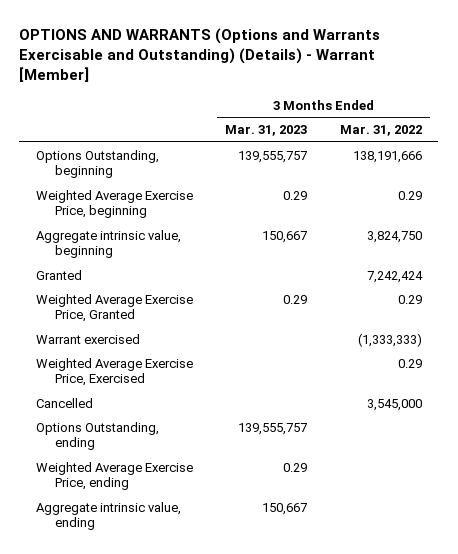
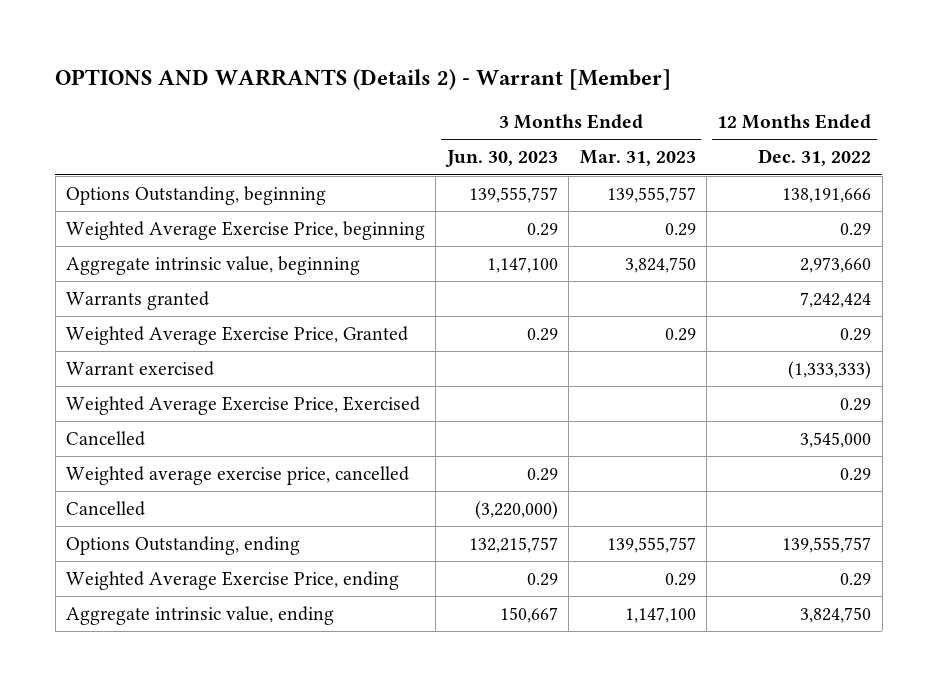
- OPTIONS AND WARRANTS (Options and Warrants Exercisable and Outstanding) (Details) - Warrant [Member]
+ OPTIONS AND WARRANTS (Details 2) - Warrant [Member]
- | 3 Months Ended Mar. 31, 2023 | 3 Months Ended Mar. 31, 2022
+ | 3 Months Ended Jun. 30, 2023 | 3 Months Ended Mar. 31, 2023 | 12 Months Ended Dec. 31, 2022
- Aggregate intrinsic value, beginning | 150,667 | 3,824,750
- Granted | | 7,242,424
+ Aggregate intrinsic value, beginning | 1,147,100 | 3,824,750 | 2,973,660
+ Warrants granted | | | 7,242,424
+ Weighted average exercise price, cancelled | 0.29 | | 0.29
+ Cancelled | (3,220,000) | |
- Aggregate intrinsic value, ending | 150,667 |
+ Aggregate intrinsic value, ending | 150,667 | 1,147,100 | 3,824,750

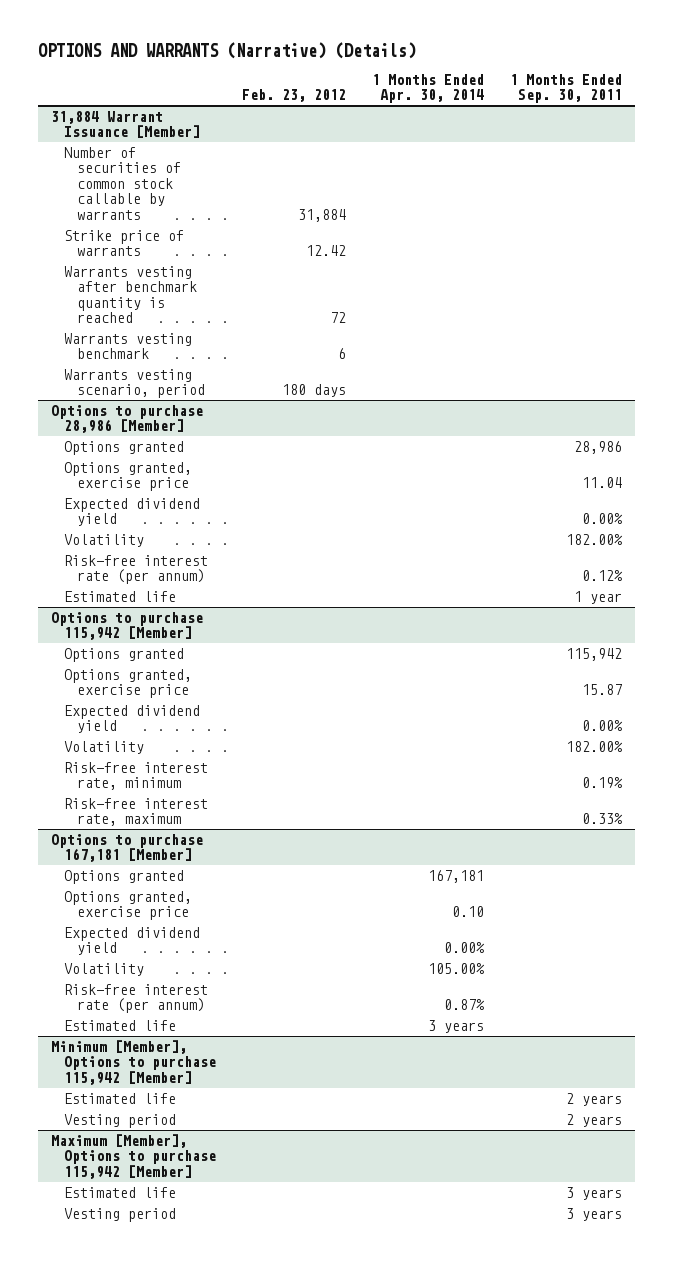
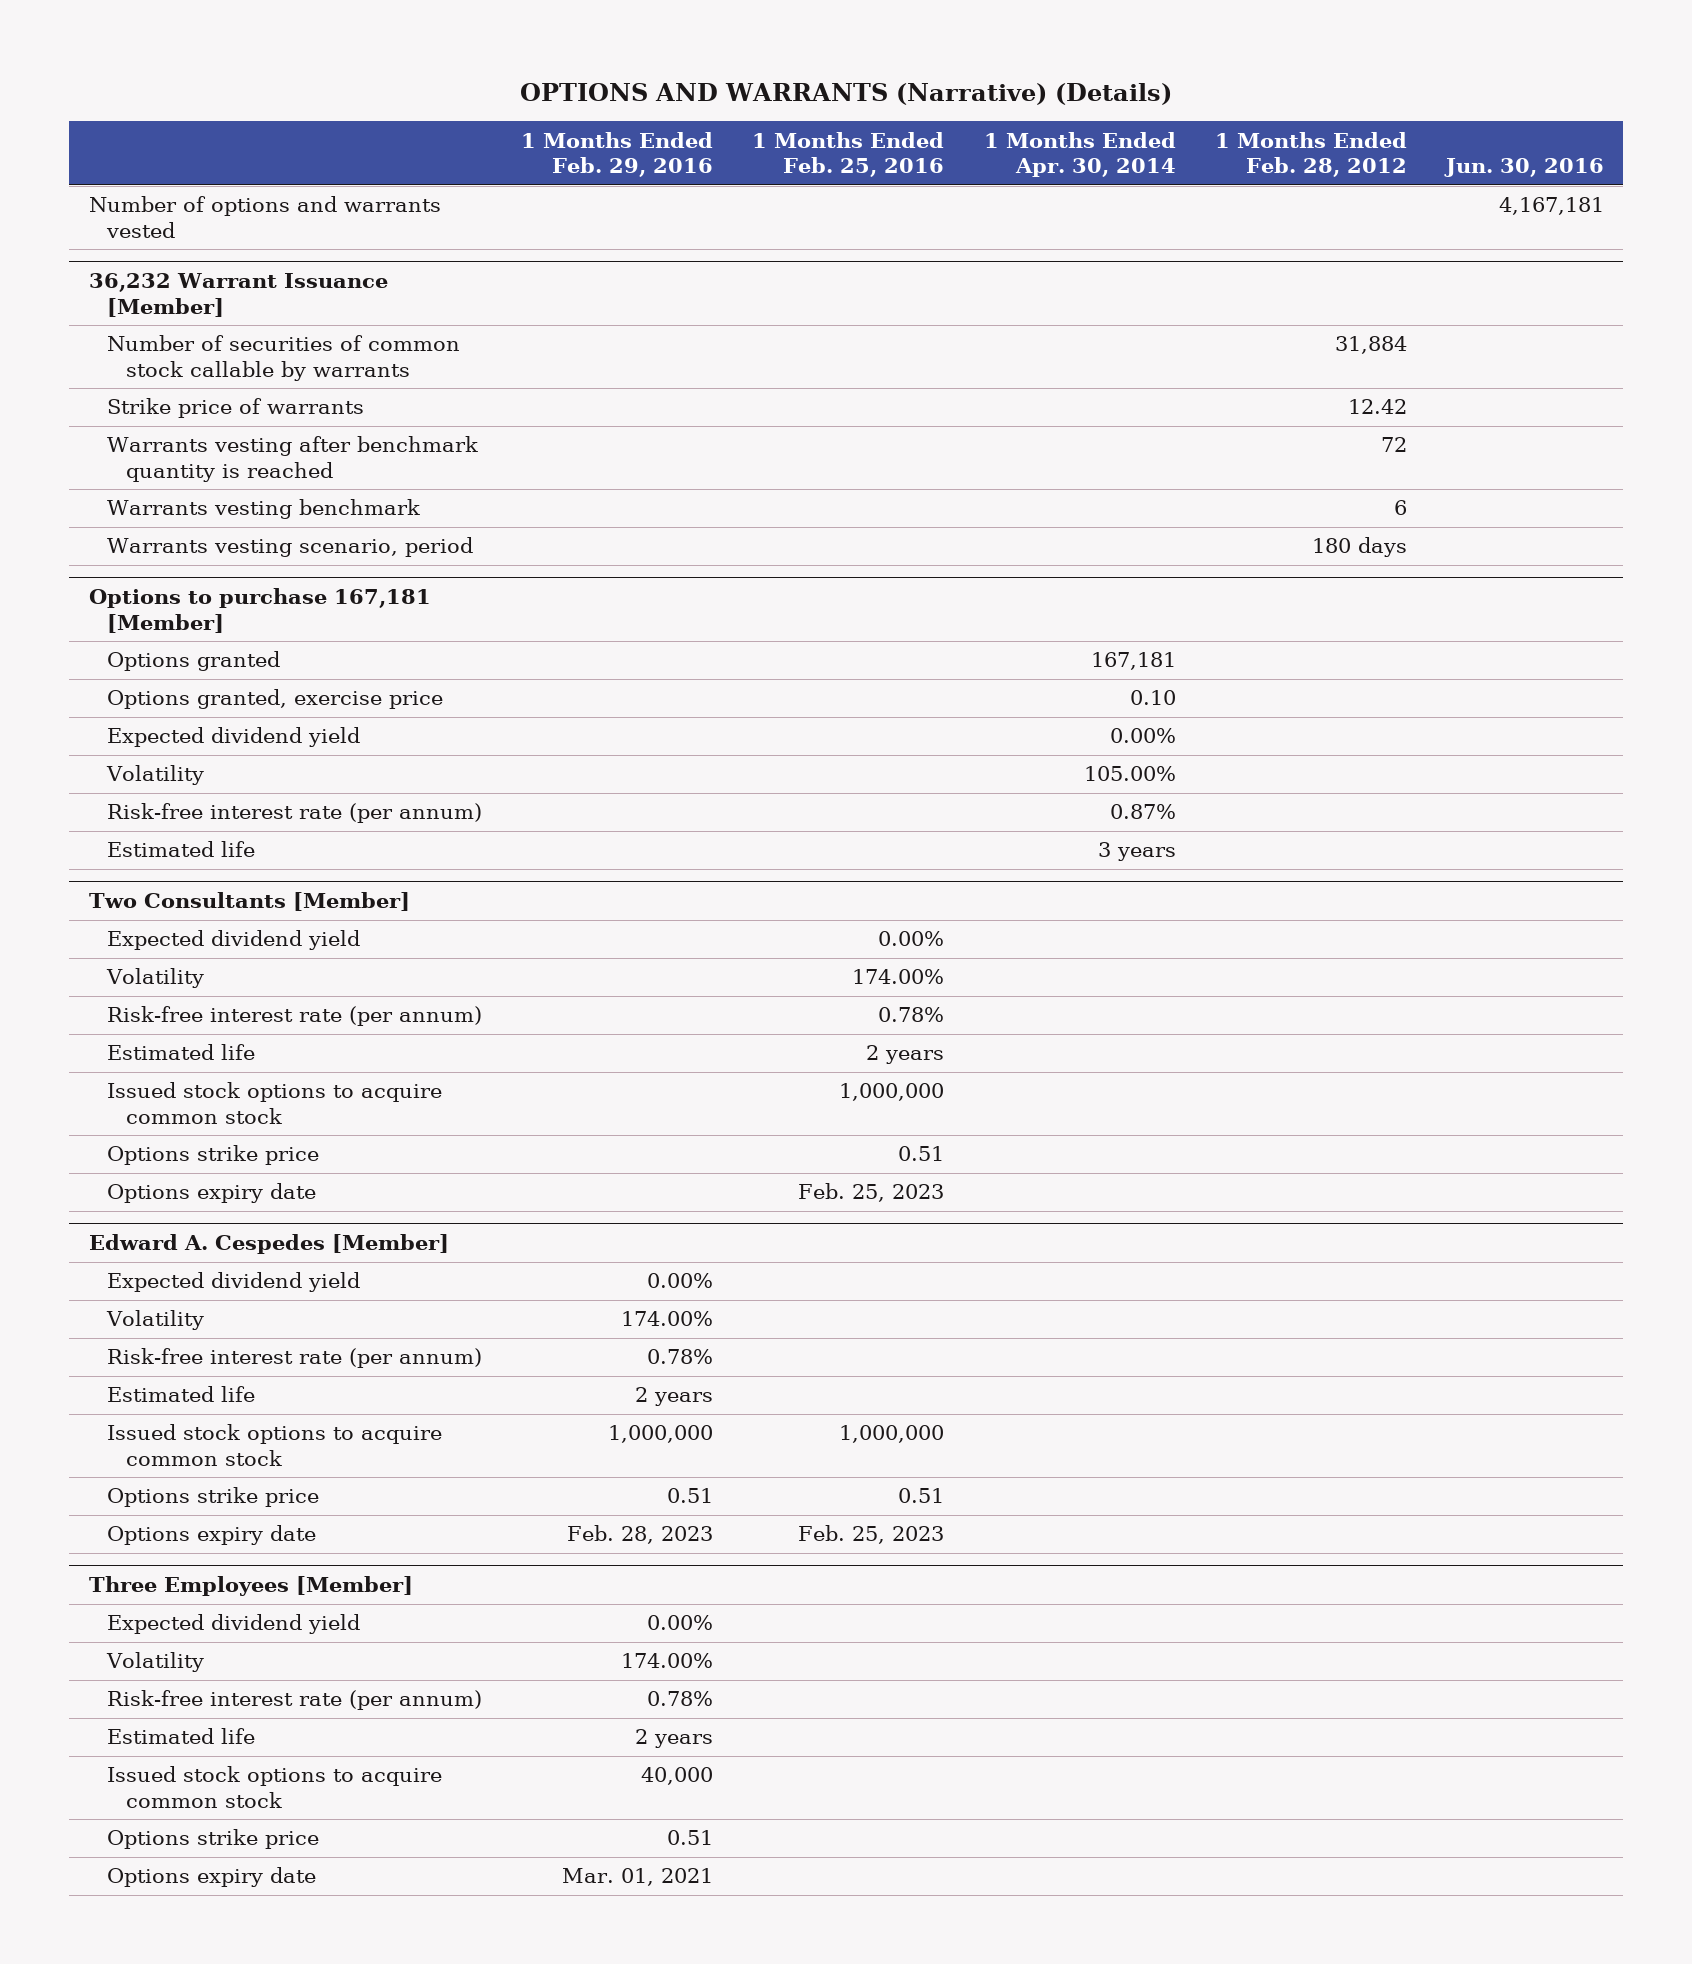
- | Feb. 23, 2012 | 1 Months Ended Apr. 30, 2014 | 1 Months Ended Sep. 30, 2011
+ | 1 Months Ended Feb. 29, 2016 | 1 Months Ended Feb. 25, 2016 | 1 Months Ended Apr. 30, 2014 | 1 Months Ended Feb. 28, 2012 | Jun. 30, 2016
- 31,884 Warrant Issuance [Member]
+ Number of options and warrants vested | | | | | 4,167,181
+ 36,232 Warrant Issuance [Member]
- Options to purchase 28,986 [Member]
- Options granted | | | 28,986
- Options granted, exercise price | | | 11.04
- Expected dividend yield | | | 0.00%
- Volatility | | | 182.00%
- Risk-free interest rate (per annum) | | | 0.12%
- Estimated life | | | 1 year
- Options to purchase 115,942 [Member]
- Options granted | | | 115,942
- Options granted, exercise price | | | 15.87
- Expected dividend yield | | | 0.00%
- Volatility | | | 182.00%
- Risk-free interest rate, minimum | | | 0.19%
- Risk-free interest rate, maximum | | | 0.33%
- Minimum [Member], Options to purchase 115,942 [Member]
- Estimated life | | | 2 years
- Vesting period | | | 2 years
- Maximum [Member], Options to purchase 115,942 [Member]
- Estimated life | | | 3 years
- Vesting period | | | 3 years
+ Two Consultants [Member]
+ Expected dividend yield | | 0.00% | | |
+ Volatility | | 174.00% | | |
+ Risk-free interest rate (per annum) | | 0.78% | | |
+ Estimated life | | 2 years | | |
+ Issued stock options to acquire common stock | | 1,000,000 | | |
+ Options strike price | | 0.51 | | |
+ Options expiry date | | Feb. 25, 2023 | | |
+ Edward A. Cespedes [Member]
+ Expected dividend yield | 0.00% | | | |
+ Volatility | 174.00% | | | |
+ Risk-free interest rate (per annum) | 0.78% | | | |
+ Estimated life | 2 years | | | |
+ Issued stock options to acquire common stock | 1,000,000 | 1,000,000 | | |
+ Options strike price | 0.51 | 0.51 | | |
+ Options expiry date | Feb. 28, 2023 | Feb. 25, 2023 | | |
+ Three Employees [Member]
+ Expected dividend yield | 0.00% | | | |
+ Volatility | 174.00% | | | |
+ Risk-free interest rate (per annum) | 0.78% | | | |
+ Estimated life | 2 years | | | |
+ Issued stock options to acquire common stock | 40,000 | | | |
+ Options strike price | 0.51 | | | |
+ Options expiry date | Mar. 01, 2021 | | | |

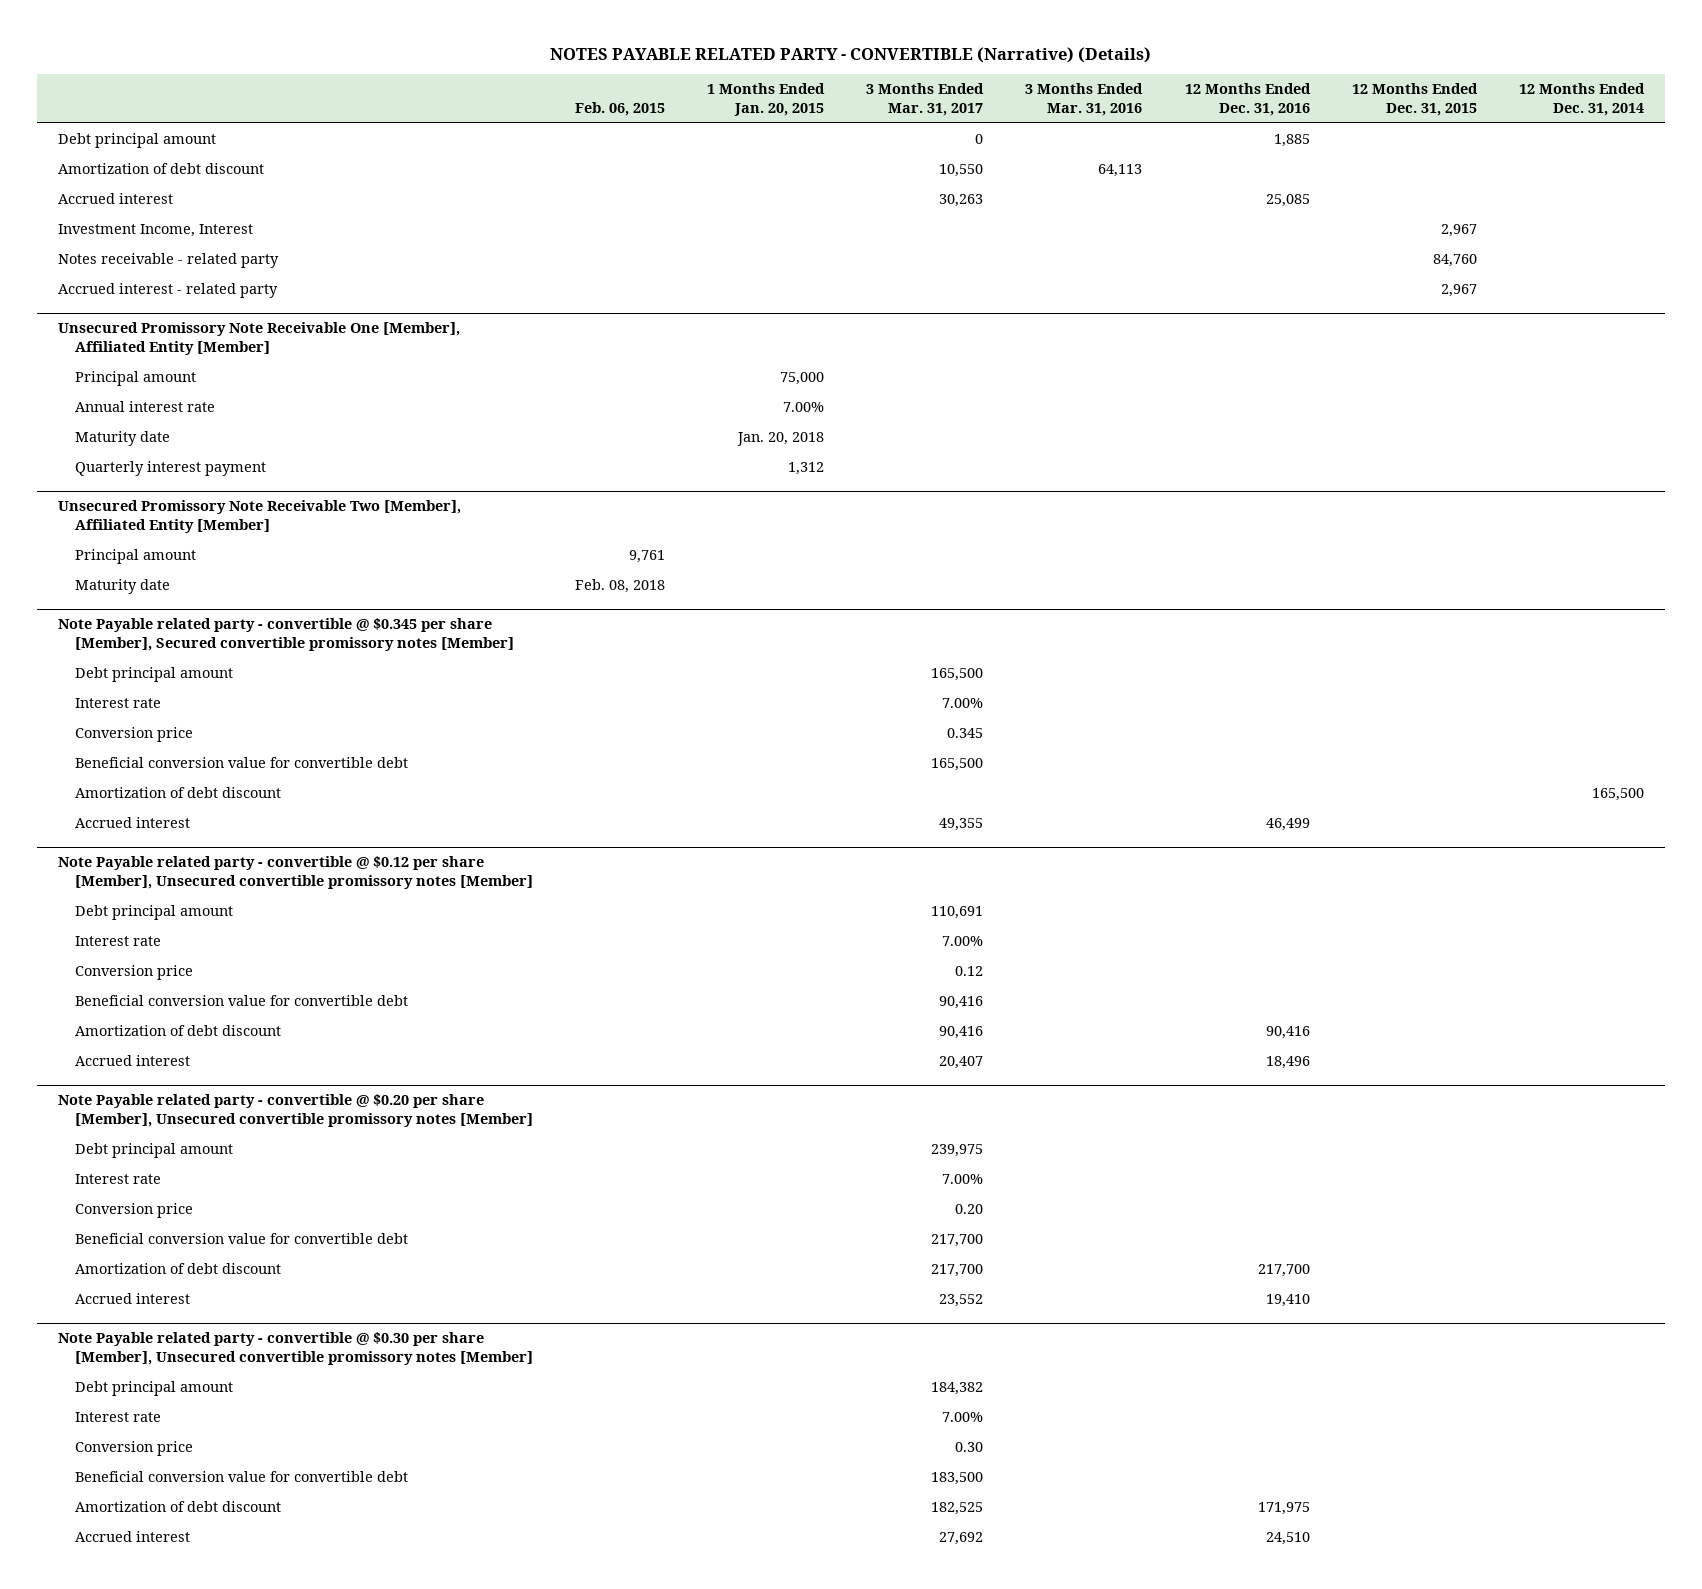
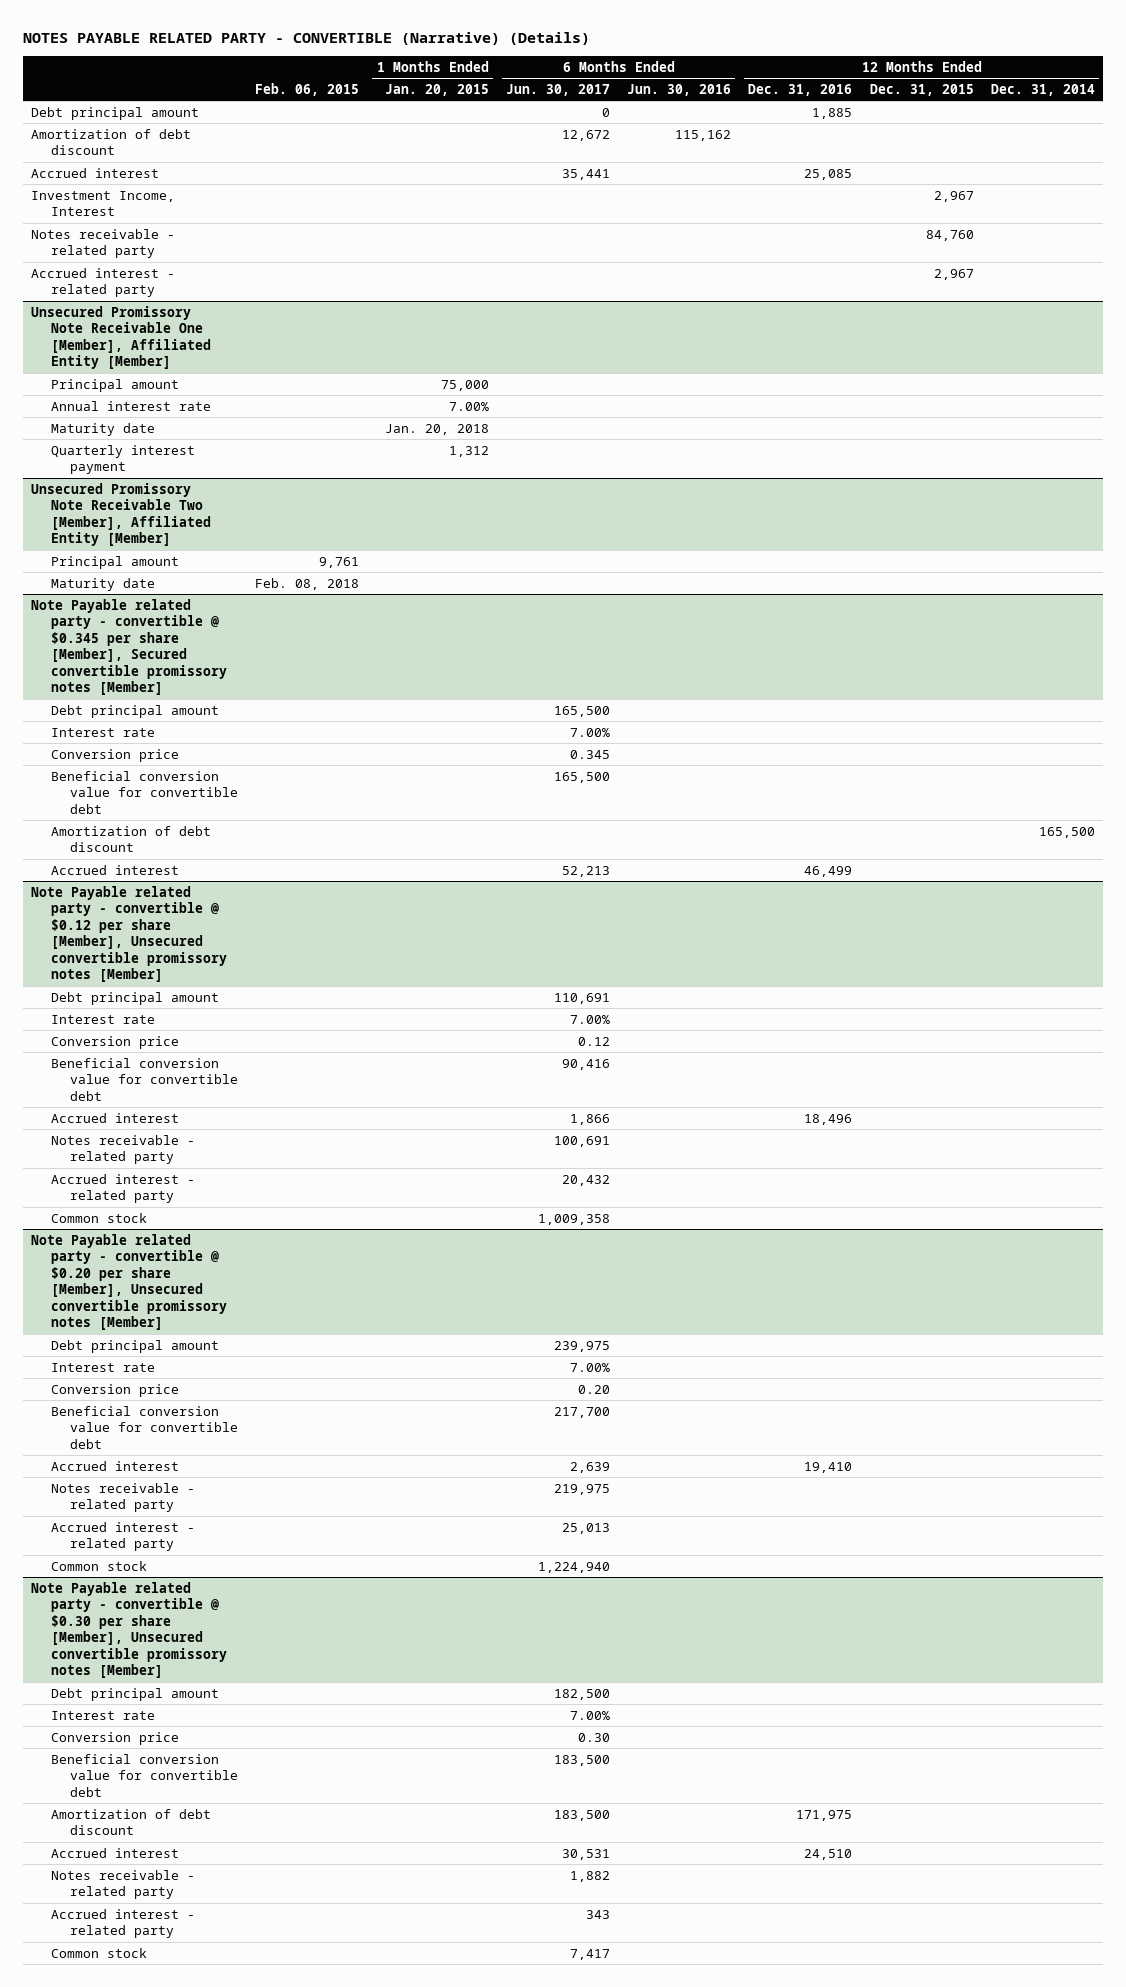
- | Feb. 06, 2015 | 1 Months Ended Jan. 20, 2015 | 3 Months Ended Mar. 31, 2017 | 3 Months Ended Mar. 31, 2016 | 12 Months Ended Dec. 31, 2016 | 12 Months Ended Dec. 31, 2015 | 12 Months Ended Dec. 31, 2014
+ | Feb. 06, 2015 | 1 Months Ended Jan. 20, 2015 | 6 Months Ended Jun. 30, 2017 | 6 Months Ended Jun. 30, 2016 | 12 Months Ended Dec. 31, 2016 | 12 Months Ended Dec. 31, 2015 | 12 Months Ended Dec. 31, 2014
@ Note Payable related party - convertible @ $0.12 per share [Member], Unsecured convertible promissory notes [Member]
- Amortization of debt discount | | | 90,416 | | 90,416 | |
+ Notes receivable - related party | | | 100,691 | | | |
+ Accrued interest - related party | | | 20,432 | | | |
+ Common stock | | | 1,009,358 | | | |
@ Note Payable related party - convertible @ $0.20 per share [Member], Unsecured convertible promissory notes [Member]
- Amortization of debt discount | | | 217,700 | | 217,700 | |
+ Notes receivable - related party | | | 219,975 | | | |
+ Accrued interest - related party | | | 25,013 | | | |
+ Common stock | | | 1,224,940 | | | |
@ Note Payable related party - convertible @ $0.30 per share [Member], Unsecured convertible promissory notes [Member]
+ Notes receivable - related party | | | 1,882 | | | |
+ Accrued interest - related party | | | 343 | | | |
+ Common stock | | | 7,417 | | | |

